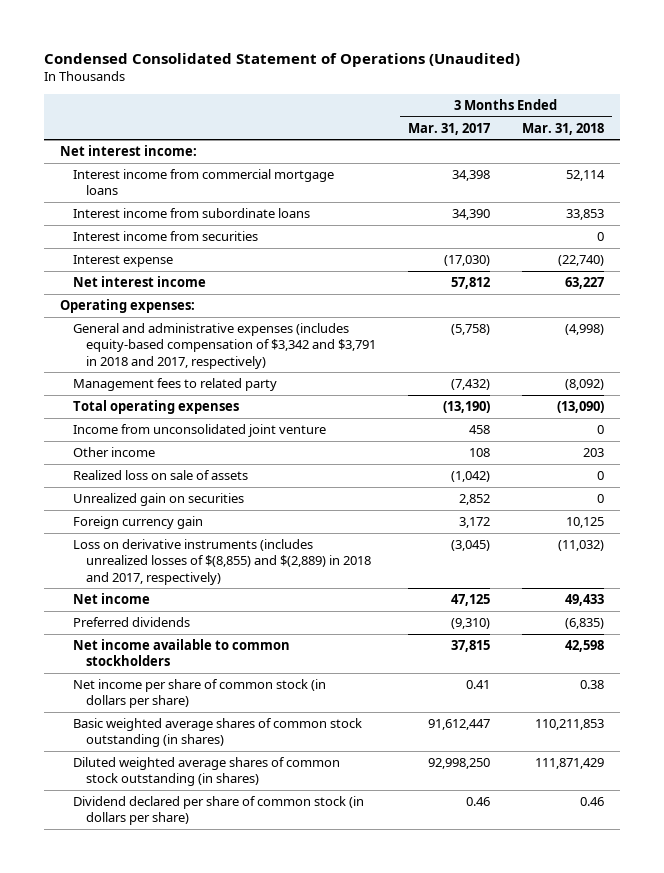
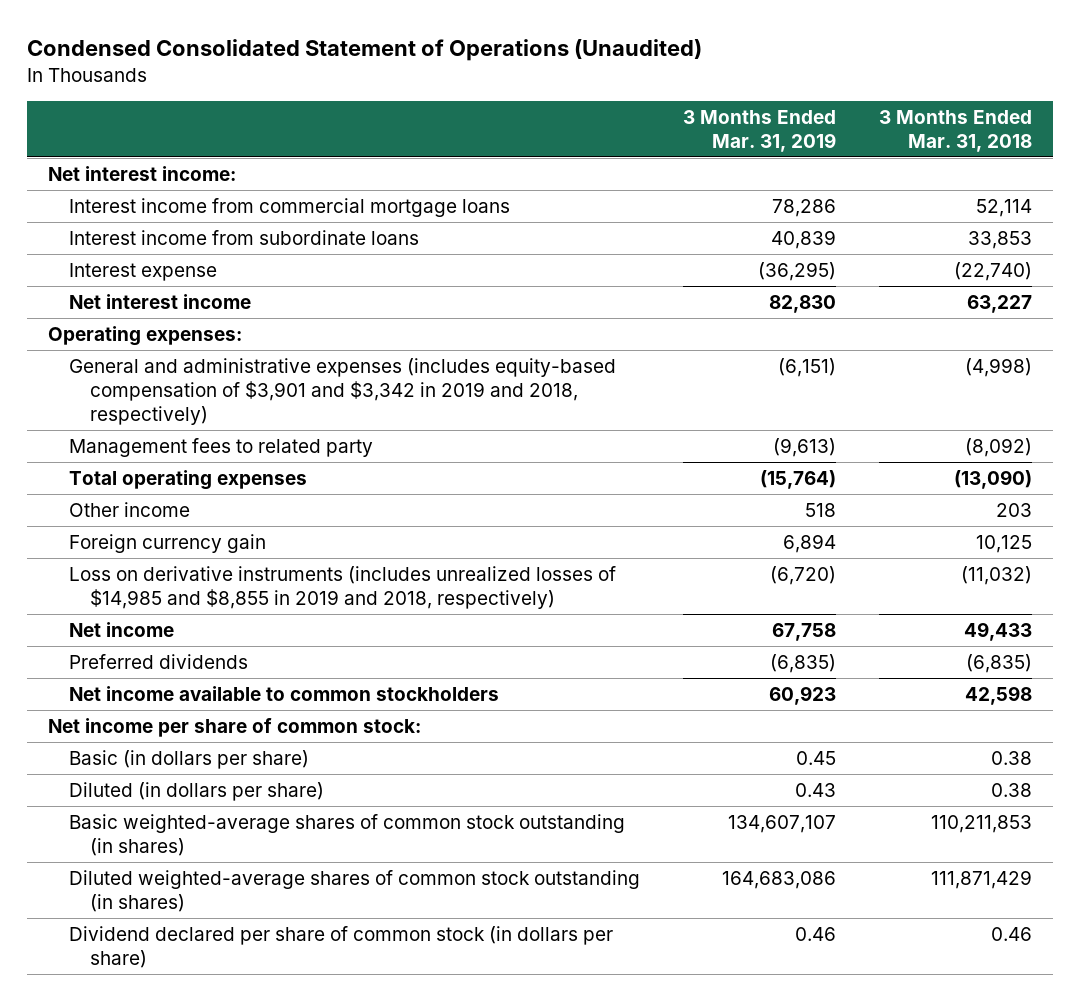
- | 3 Months Ended Mar. 31, 2017 | 3 Months Ended Mar. 31, 2018
+ | 3 Months Ended Mar. 31, 2019 | 3 Months Ended Mar. 31, 2018
- Interest income from securities | | 0
- General and administrative expenses (includes equity-based compensation of $3,342 and $3,791 in 2018 and 2017, respectively) | (5,758) | (4,998)
+ General and administrative expenses (includes equity-based compensation of $3,901 and $3,342 in 2019 and 2018, respectively) | (6,151) | (4,998)
- Income from unconsolidated joint venture | 458 | 0
- Realized loss on sale of assets | (1,042) | 0
- Unrealized gain on securities | 2,852 | 0
- Loss on derivative instruments (includes unrealized losses of $(8,855) and $(2,889) in 2018 and 2017, respectively) | (3,045) | (11,032)
+ Loss on derivative instruments (includes unrealized losses of $14,985 and $8,855 in 2019 and 2018, respectively) | (6,720) | (11,032)
- Net income per share of common stock (in dollars per share) | 0.41 | 0.38
- Basic weighted average shares of common stock outstanding (in shares) | 91,612,447 | 110,211,853
- Diluted weighted average shares of common stock outstanding (in shares) | 92,998,250 | 111,871,429
+ Net income per share of common stock:
+ Basic (in dollars per share) | 0.45 | 0.38
+ Diluted (in dollars per share) | 0.43 | 0.38
+ Basic weighted-average shares of common stock outstanding (in shares) | 134,607,107 | 110,211,853
+ Diluted weighted-average shares of common stock outstanding (in shares) | 164,683,086 | 111,871,429

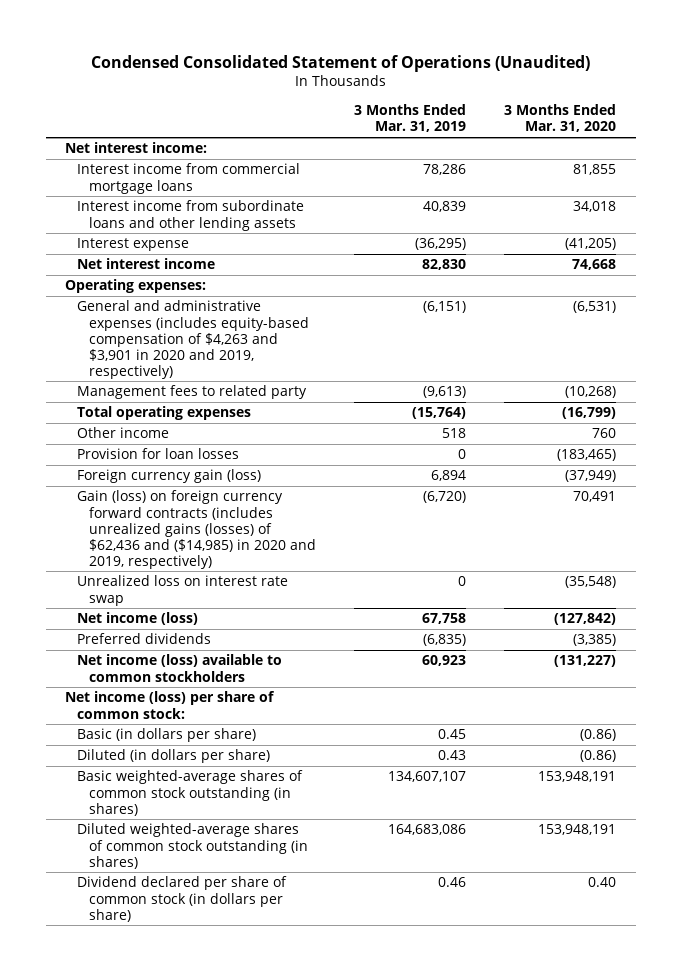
- | 3 Months Ended Mar. 31, 2019 | 3 Months Ended Mar. 31, 2018
+ | 3 Months Ended Mar. 31, 2019 | 3 Months Ended Mar. 31, 2020
- Interest income from subordinate loans | 40,839 | 33,853
+ Interest income from subordinate loans and other lending assets | 40,839 | 34,018
- General and administrative expenses (includes equity-based compensation of $3,901 and $3,342 in 2019 and 2018, respectively) | (6,151) | (4,998)
+ General and administrative expenses (includes equity-based compensation of $4,263 and $3,901 in 2020 and 2019, respectively) | (6,151) | (6,531)
- Foreign currency gain | 6,894 | 10,125
- Loss on derivative instruments (includes unrealized losses of $14,985 and $8,855 in 2019 and 2018, respectively) | (6,720) | (11,032)
- Net income | 67,758 | 49,433
+ Provision for loan losses | 0 | (183,465)
+ Foreign currency gain (loss) | 6,894 | (37,949)
+ Gain (loss) on foreign currency forward contracts (includes unrealized gains (losses) of $62,436 and ($14,985) in 2020 and 2019, respectively) | (6,720) | 70,491
+ Unrealized loss on interest rate swap | 0 | (35,548)
+ Net income (loss) | 67,758 | (127,842)
- Net income available to common stockholders | 60,923 | 42,598
- Net income per share of common stock:
+ Net income (loss) available to common stockholders | 60,923 | (131,227)
+ Net income (loss) per share of common stock:

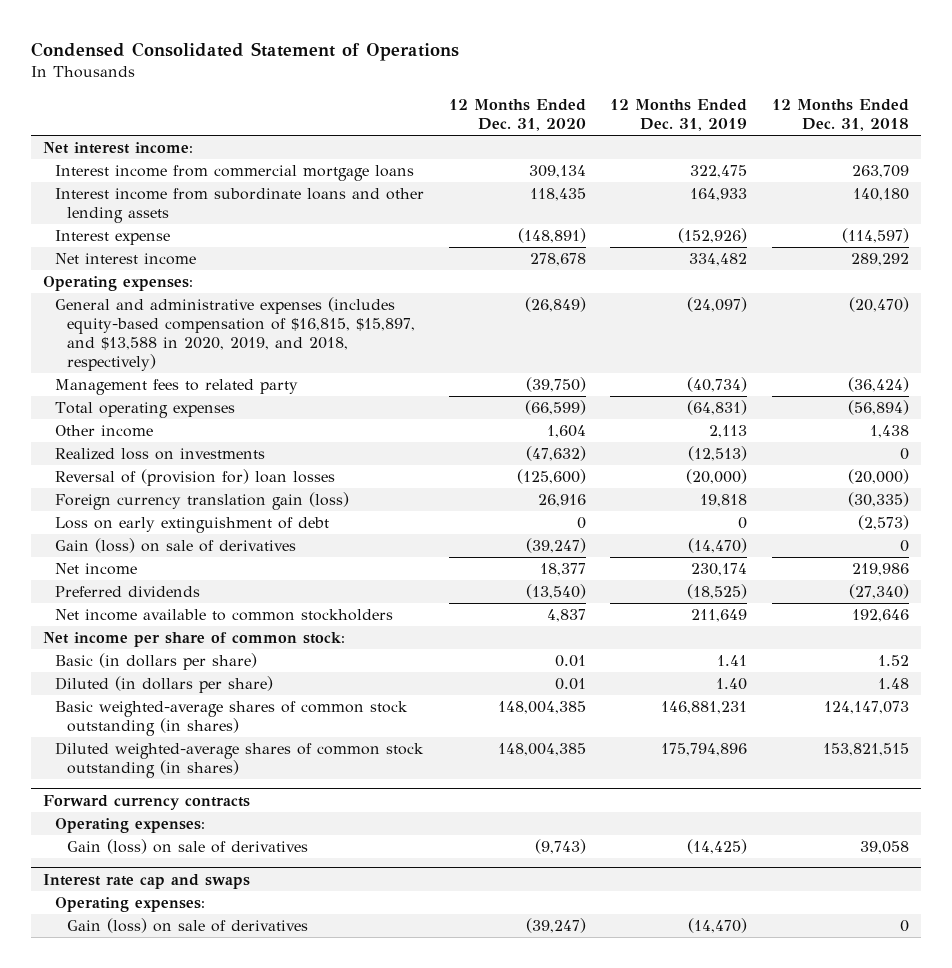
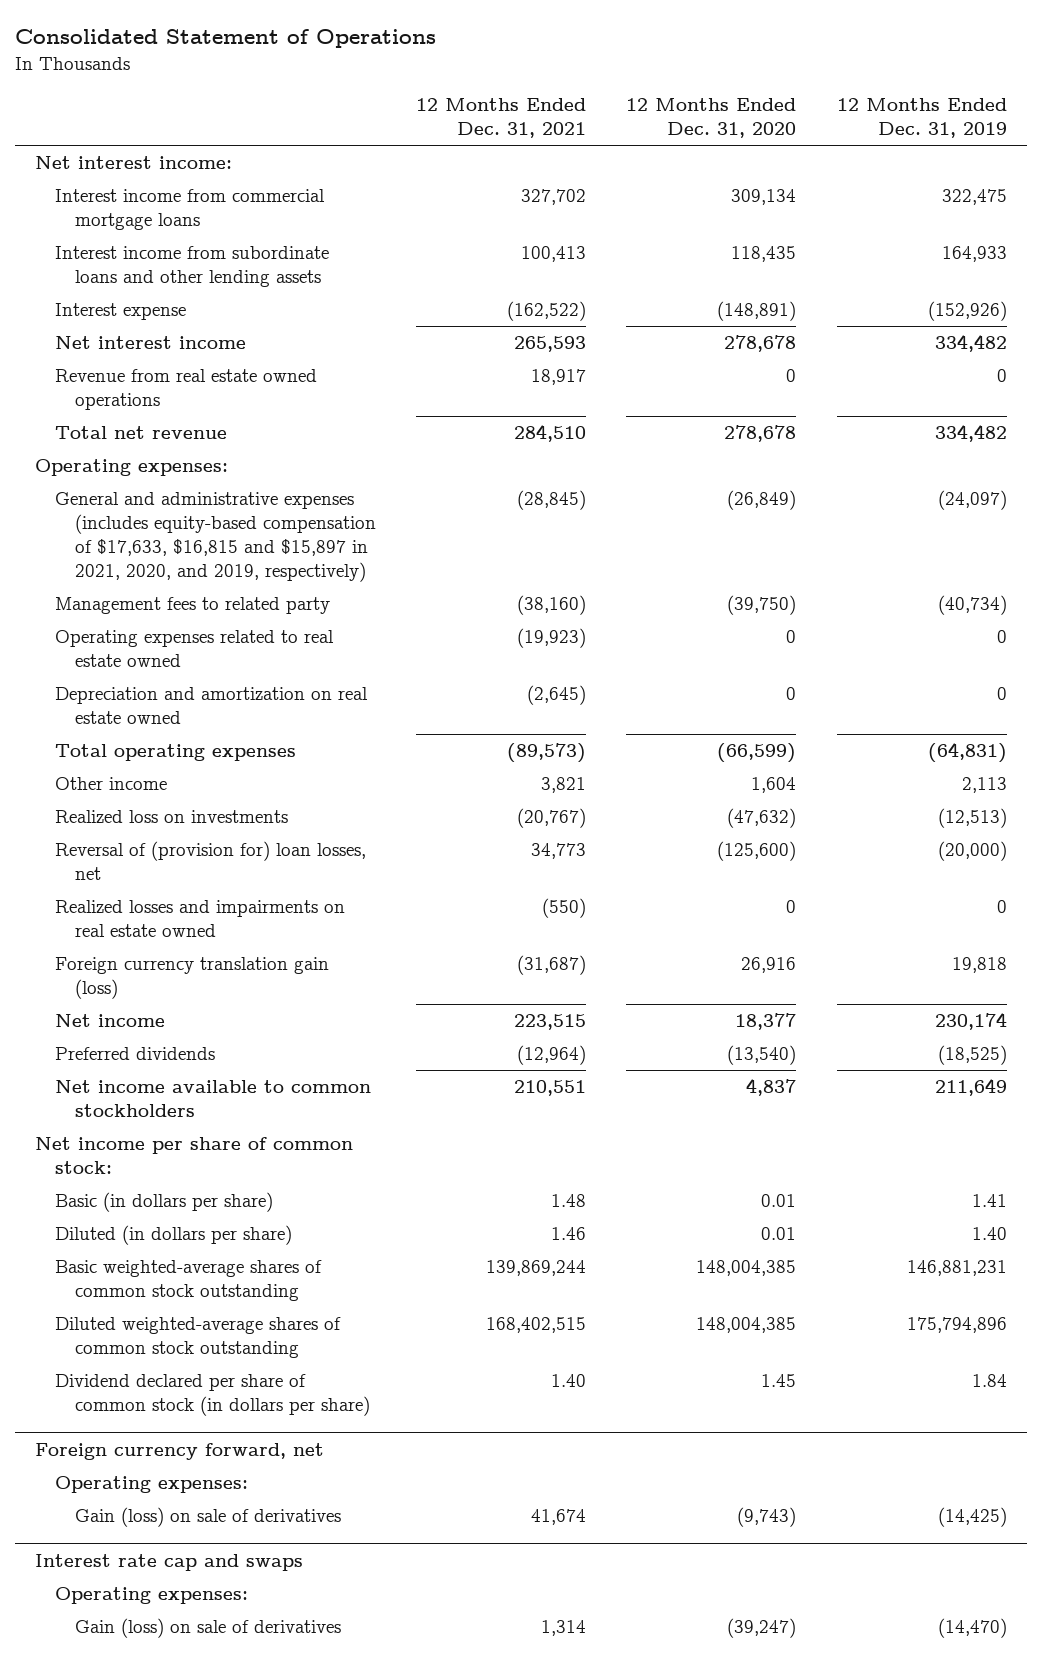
- Condensed Consolidated Statement of Operations
+ Consolidated Statement of Operations
- | 12 Months Ended Dec. 31, 2020 | 12 Months Ended Dec. 31, 2019 | 12 Months Ended Dec. 31, 2018
+ | 12 Months Ended Dec. 31, 2021 | 12 Months Ended Dec. 31, 2020 | 12 Months Ended Dec. 31, 2019
+ Revenue from real estate owned operations | 18,917 | 0 | 0
+ Total net revenue | 284,510 | 278,678 | 334,482
- General and administrative expenses (includes equity-based compensation of $16,815, $15,897, and $13,588 in 2020, 2019, and 2018, respectively) | (26,849) | (24,097) | (20,470)
+ General and administrative expenses (includes equity-based compensation of $17,633, $16,815 and $15,897 in 2021, 2020, and 2019, respectively) | (28,845) | (26,849) | (24,097)
+ Operating expenses related to real estate owned | (19,923) | 0 | 0
+ Depreciation and amortization on real estate owned | (2,645) | 0 | 0
- Reversal of (provision for) loan losses | (125,600) | (20,000) | (20,000)
+ Reversal of (provision for) loan losses, net | 34,773 | (125,600) | (20,000)
+ Realized losses and impairments on real estate owned | (550) | 0 | 0
- Loss on early extinguishment of debt | 0 | 0 | (2,573)
- Gain (loss) on sale of derivatives | (39,247) | (14,470) | 0
- Basic weighted-average shares of common stock outstanding (in shares) | 148,004,385 | 146,881,231 | 124,147,073
- Diluted weighted-average shares of common stock outstanding (in shares) | 148,004,385 | 175,794,896 | 153,821,515
- Forward currency contracts
+ Basic weighted-average shares of common stock outstanding | 139,869,244 | 148,004,385 | 146,881,231
+ Diluted weighted-average shares of common stock outstanding | 168,402,515 | 148,004,385 | 175,794,896
+ Dividend declared per share of common stock (in dollars per share) | 1.40 | 1.45 | 1.84
+ Foreign currency forward, net

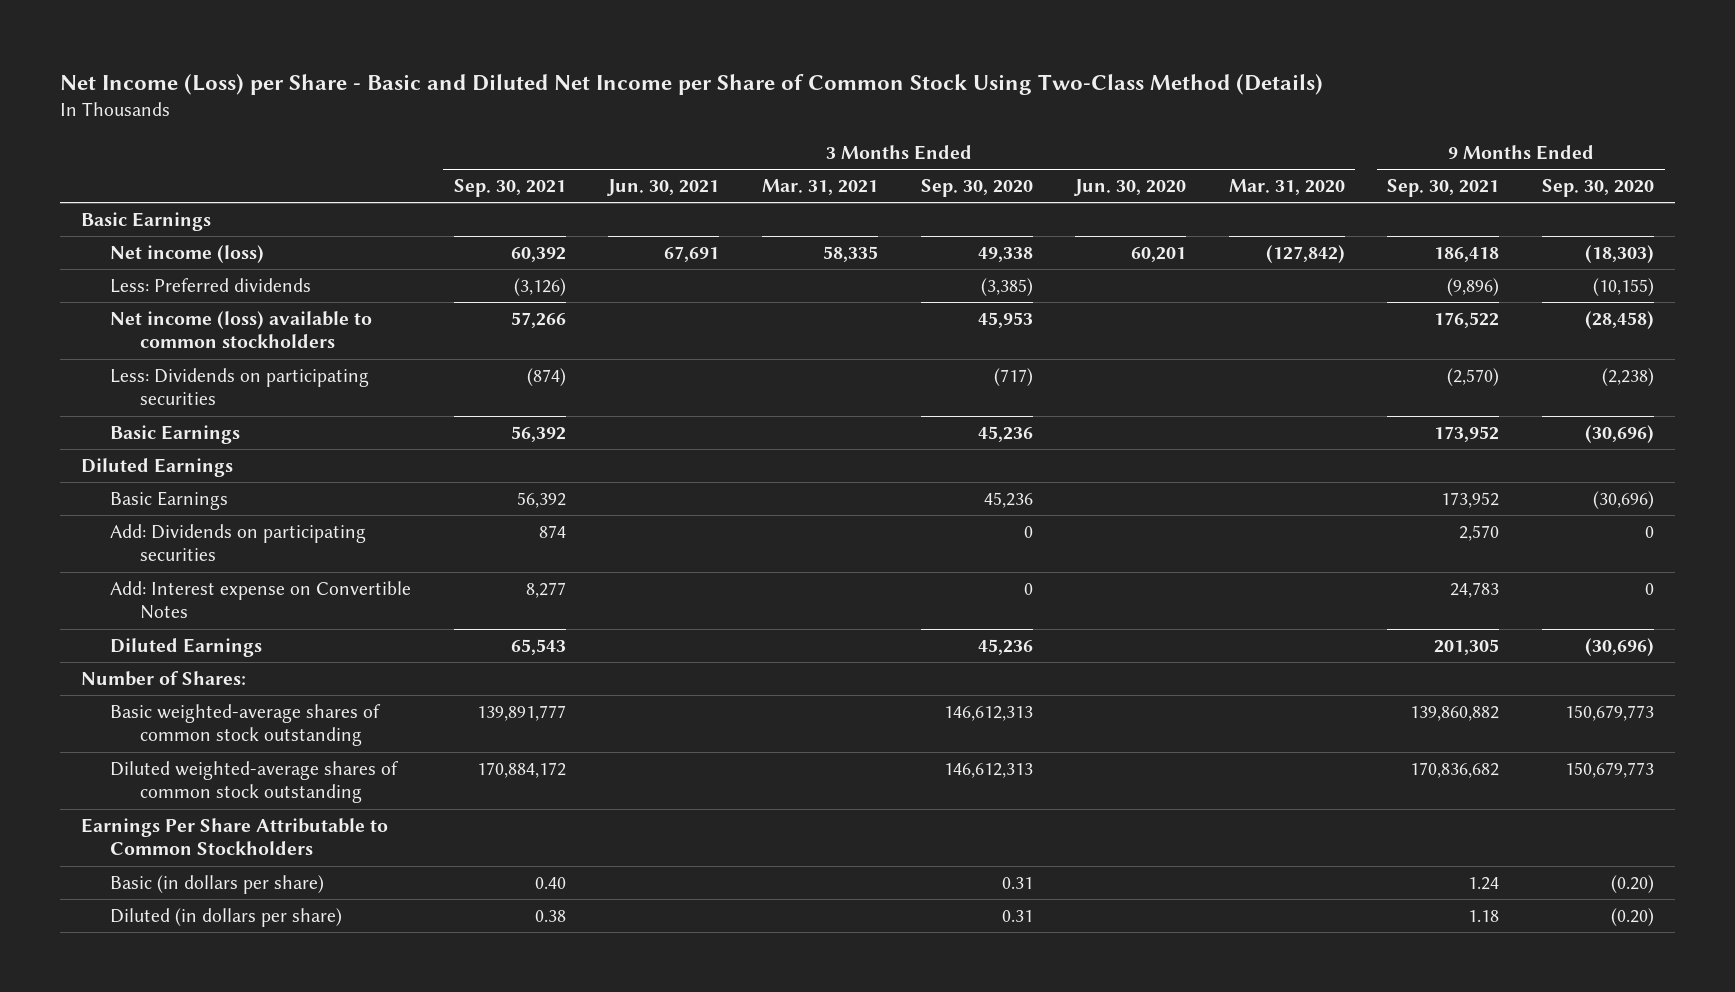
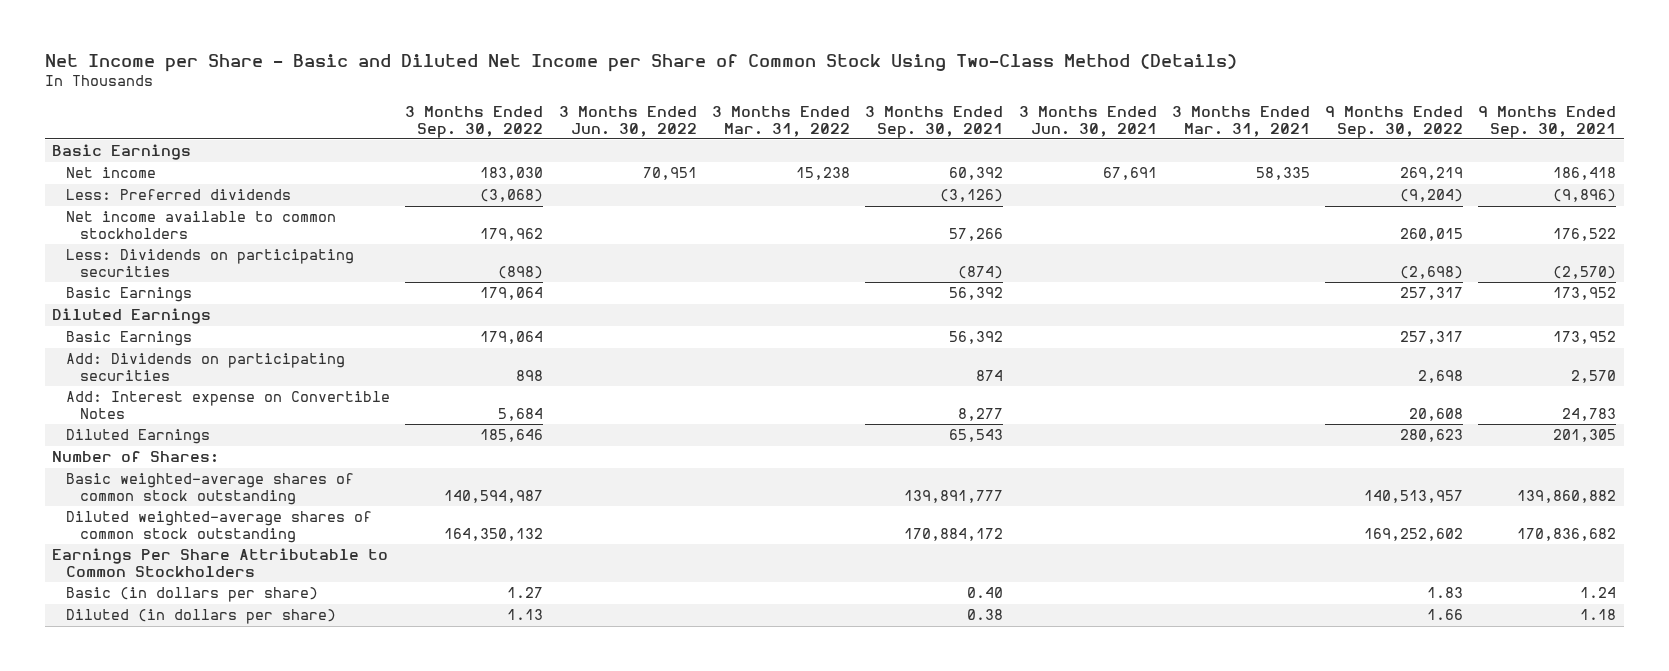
- Net Income (Loss) per Share - Basic and Diluted Net Income per Share of Common Stock Using Two-Class Method (Details)
+ Net Income per Share - Basic and Diluted Net Income per Share of Common Stock Using Two-Class Method (Details)
- | 3 Months Ended Sep. 30, 2021 | 3 Months Ended Jun. 30, 2021 | 3 Months Ended Mar. 31, 2021 | 3 Months Ended Sep. 30, 2020 | 3 Months Ended Jun. 30, 2020 | 3 Months Ended Mar. 31, 2020 | 9 Months Ended Sep. 30, 2021 | 9 Months Ended Sep. 30, 2020
+ | 3 Months Ended Sep. 30, 2022 | 3 Months Ended Jun. 30, 2022 | 3 Months Ended Mar. 31, 2022 | 3 Months Ended Sep. 30, 2021 | 3 Months Ended Jun. 30, 2021 | 3 Months Ended Mar. 31, 2021 | 9 Months Ended Sep. 30, 2022 | 9 Months Ended Sep. 30, 2021
- Net income (loss) | 60,392 | 67,691 | 58,335 | 49,338 | 60,201 | (127,842) | 186,418 | (18,303)
+ Net income | 183,030 | 70,951 | 15,238 | 60,392 | 67,691 | 58,335 | 269,219 | 186,418
- Net income (loss) available to common stockholders | 57,266 | | | 45,953 | | | 176,522 | (28,458)
+ Net income available to common stockholders | 179,962 | | | 57,266 | | | 260,015 | 176,522

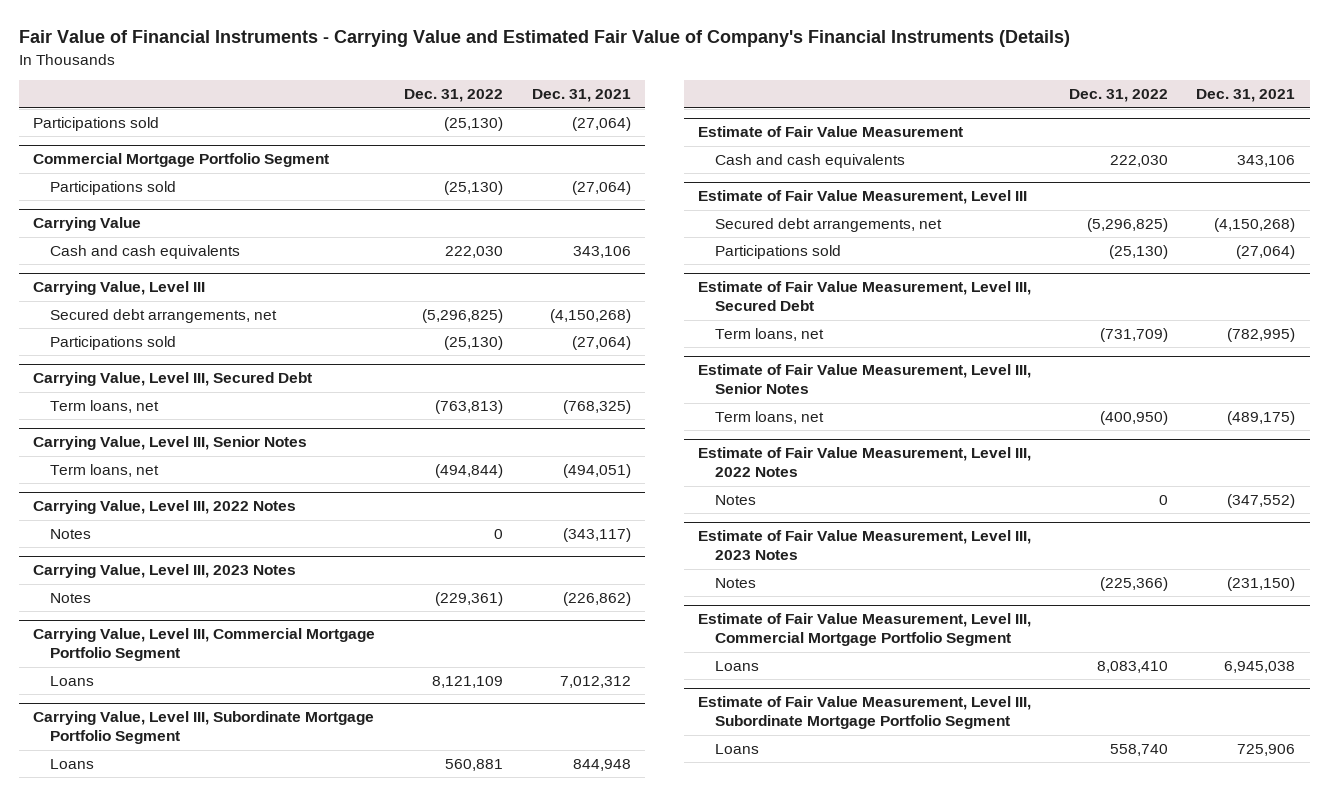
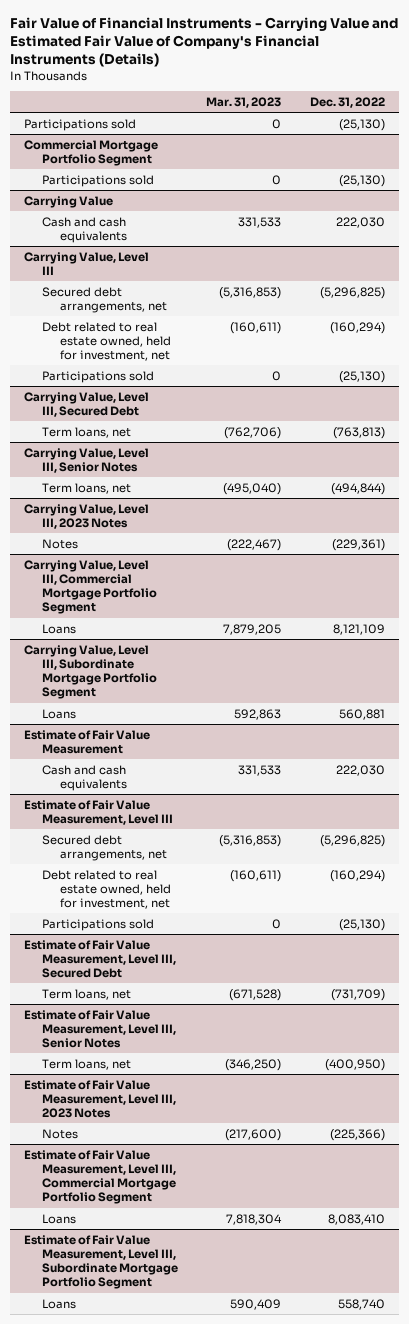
- | Dec. 31, 2022 | Dec. 31, 2021
+ | Mar. 31, 2023 | Dec. 31, 2022
@ Carrying Value, Level III
+ Debt related to real estate owned, held for investment, net | (160,611) | (160,294)
- Carrying Value, Level III, 2022 Notes
- Notes | 0 | (343,117)
@ Estimate of Fair Value Measurement, Level III
+ Debt related to real estate owned, held for investment, net | (160,611) | (160,294)
- Estimate of Fair Value Measurement, Level III, 2022 Notes
- Notes | 0 | (347,552)

